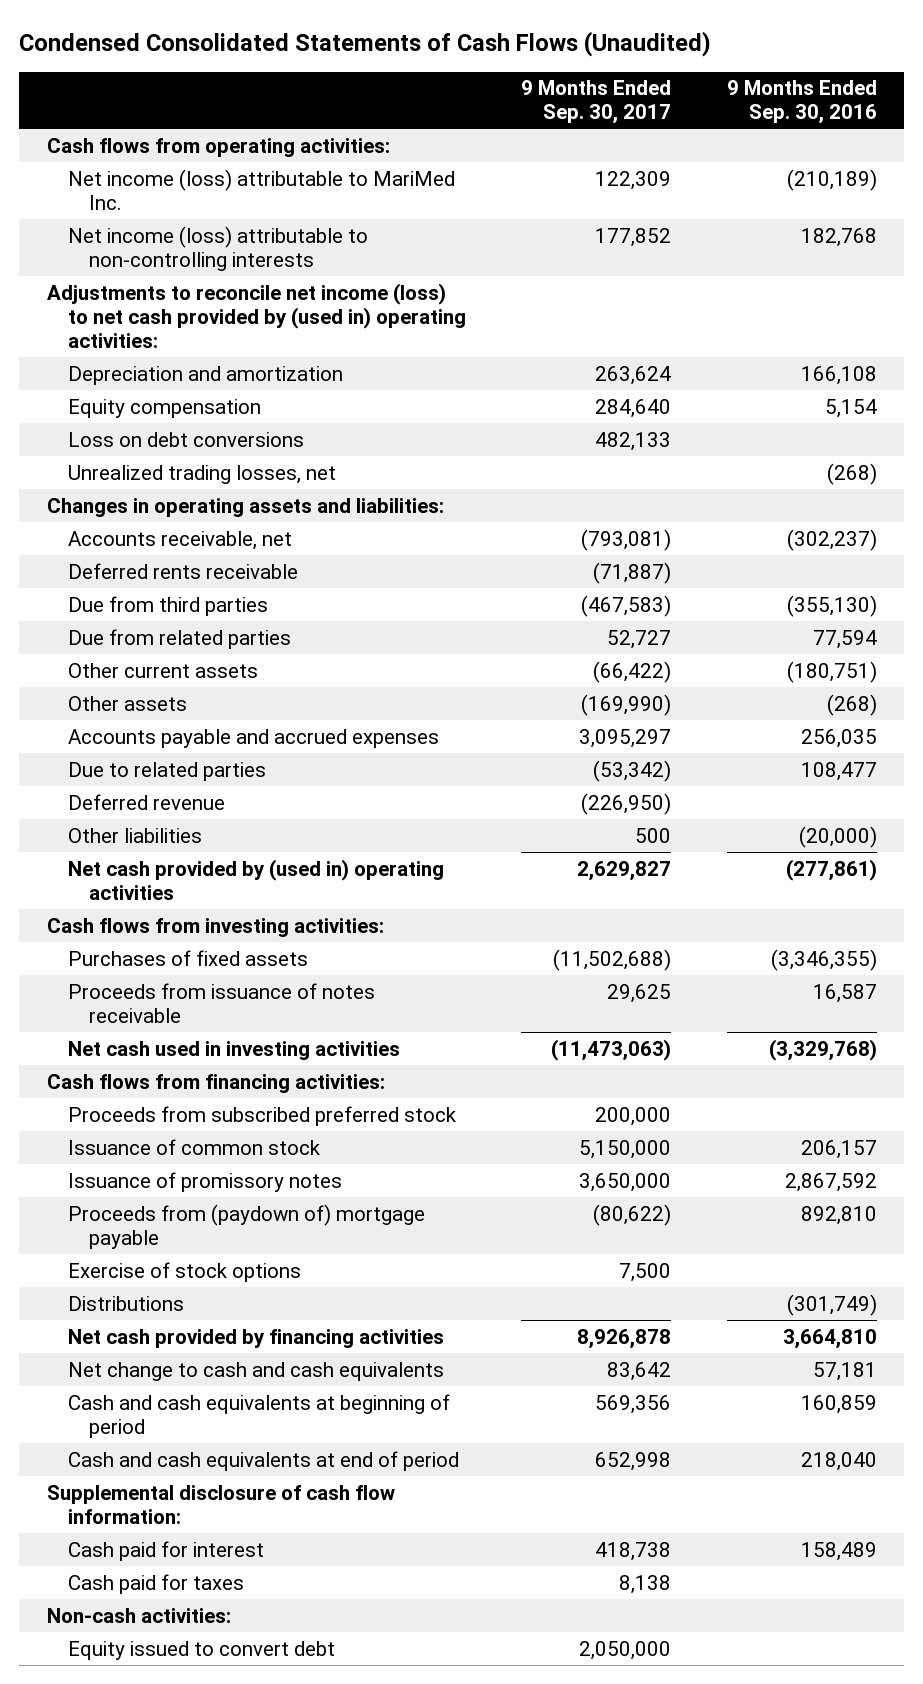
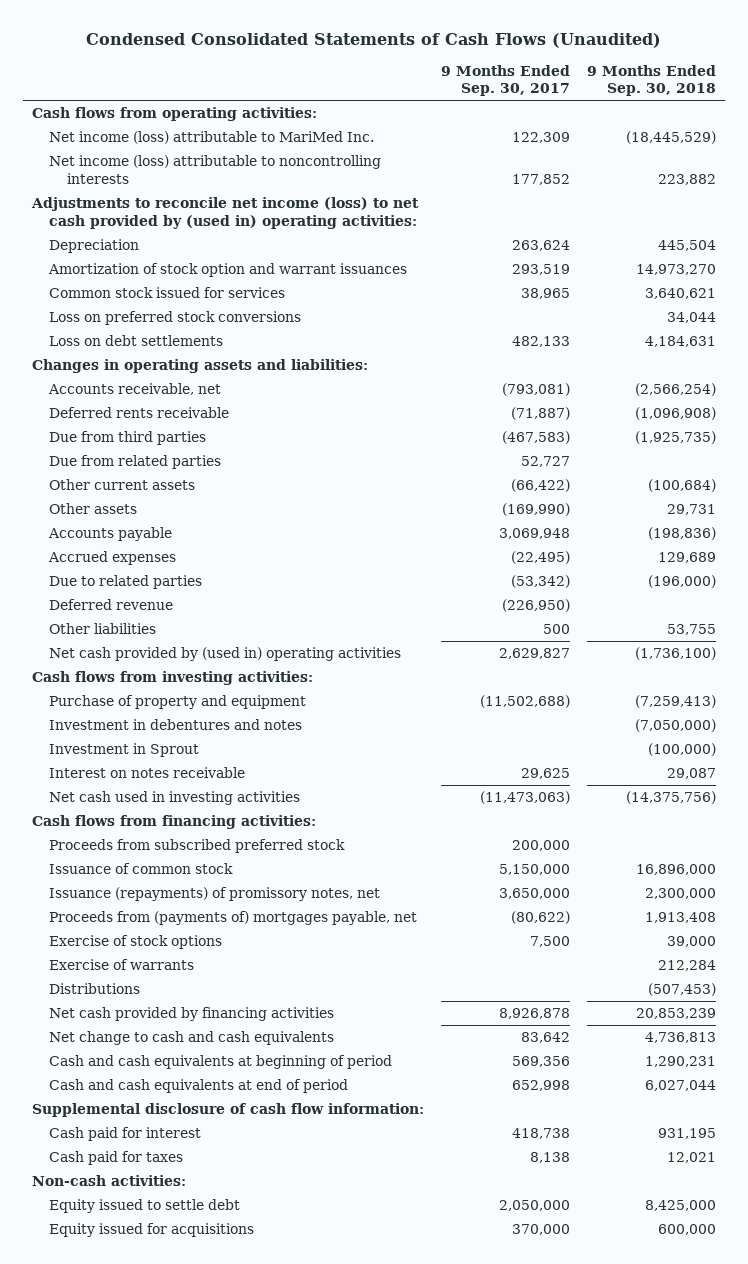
- | 9 Months Ended Sep. 30, 2017 | 9 Months Ended Sep. 30, 2016
+ | 9 Months Ended Sep. 30, 2017 | 9 Months Ended Sep. 30, 2018
- Net income (loss) attributable to non-controlling interests | 177,852 | 182,768
+ Net income (loss) attributable to noncontrolling interests | 177,852 | 223,882
- Depreciation and amortization | 263,624 | 166,108
- Equity compensation | 284,640 | 5,154
- Loss on debt conversions | 482,133 |
- Unrealized trading losses, net | | (268)
+ Depreciation | 263,624 | 445,504
+ Amortization of stock option and warrant issuances | 293,519 | 14,973,270
+ Common stock issued for services | 38,965 | 3,640,621
+ Loss on preferred stock conversions | | 34,044
+ Loss on debt settlements | 482,133 | 4,184,631
- Accounts payable and accrued expenses | 3,095,297 | 256,035
+ Accounts payable | 3,069,948 | (198,836)
+ Accrued expenses | (22,495) | 129,689
- Purchases of fixed assets | (11,502,688) | (3,346,355)
- Proceeds from issuance of notes receivable | 29,625 | 16,587
+ Purchase of property and equipment | (11,502,688) | (7,259,413)
+ Investment in debentures and notes | | (7,050,000)
+ Investment in Sprout | | (100,000)
+ Interest on notes receivable | 29,625 | 29,087
- Issuance of promissory notes | 3,650,000 | 2,867,592
- Proceeds from (paydown of) mortgage payable | (80,622) | 892,810
+ Issuance (repayments) of promissory notes, net | 3,650,000 | 2,300,000
+ Proceeds from (payments of) mortgages payable, net | (80,622) | 1,913,408
+ Exercise of warrants | | 212,284
- Equity issued to convert debt | 2,050,000 |
+ Equity issued to settle debt | 2,050,000 | 8,425,000
+ Equity issued for acquisitions | 370,000 | 600,000

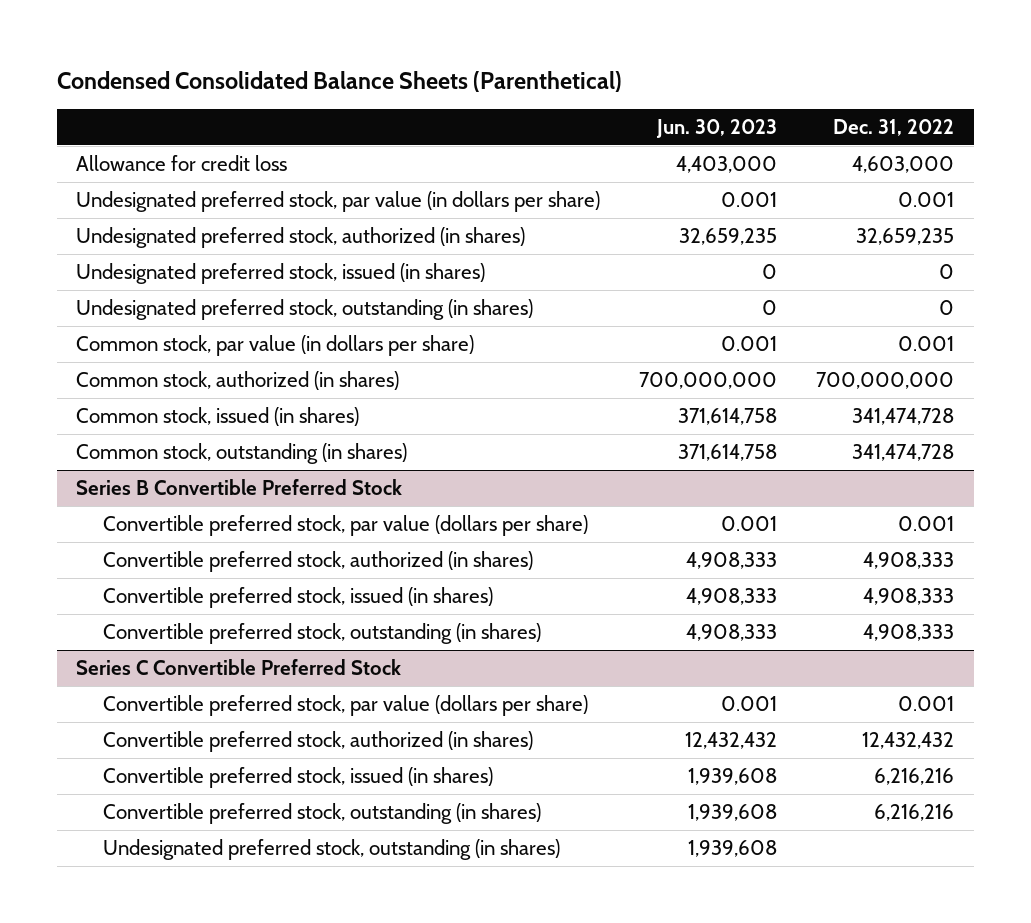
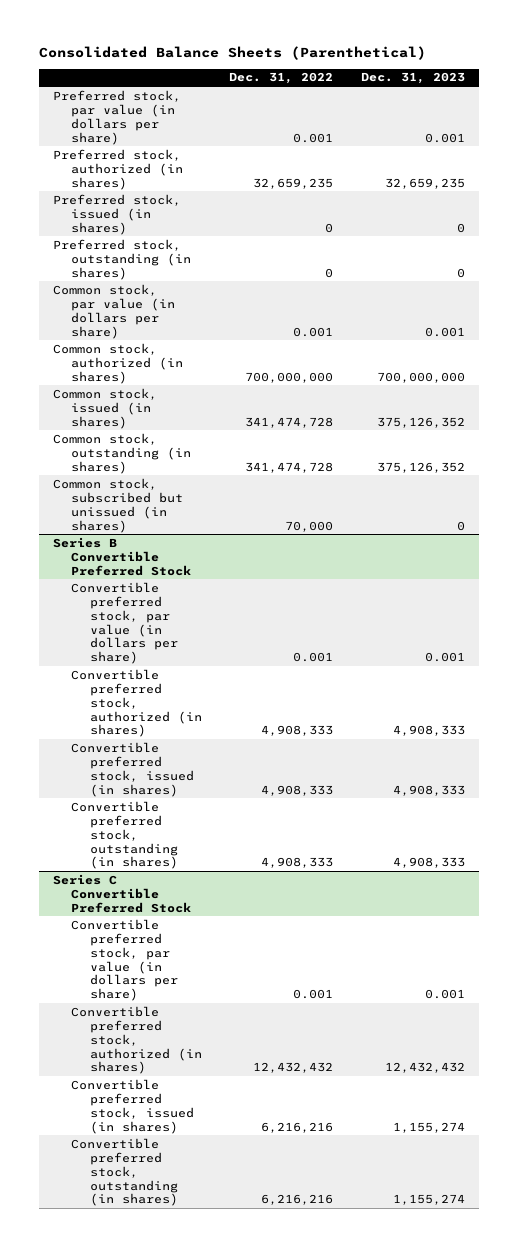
- Condensed Consolidated Balance Sheets (Parenthetical)
+ Consolidated Balance Sheets (Parenthetical)
- | Jun. 30, 2023 | Dec. 31, 2022
+ | Dec. 31, 2022 | Dec. 31, 2023
- Allowance for credit loss | 4,403,000 | 4,603,000
- Undesignated preferred stock, par value (in dollars per share) | 0.001 | 0.001
- Undesignated preferred stock, authorized (in shares) | 32,659,235 | 32,659,235
- Undesignated preferred stock, issued (in shares) | 0 | 0
- Undesignated preferred stock, outstanding (in shares) | 0 | 0
+ Preferred stock, par value (in dollars per share) | 0.001 | 0.001
+ Preferred stock, authorized (in shares) | 32,659,235 | 32,659,235
+ Preferred stock, issued (in shares) | 0 | 0
+ Preferred stock, outstanding (in shares) | 0 | 0
+ Common stock, subscribed but unissued (in shares) | 70,000 | 0
@ Series B Convertible Preferred Stock
- Convertible preferred stock, par value (dollars per share) | 0.001 | 0.001
+ Convertible preferred stock, par value (in dollars per share) | 0.001 | 0.001
@ Series C Convertible Preferred Stock
- Convertible preferred stock, par value (dollars per share) | 0.001 | 0.001
+ Convertible preferred stock, par value (in dollars per share) | 0.001 | 0.001
- Undesignated preferred stock, outstanding (in shares) | 1,939,608 |

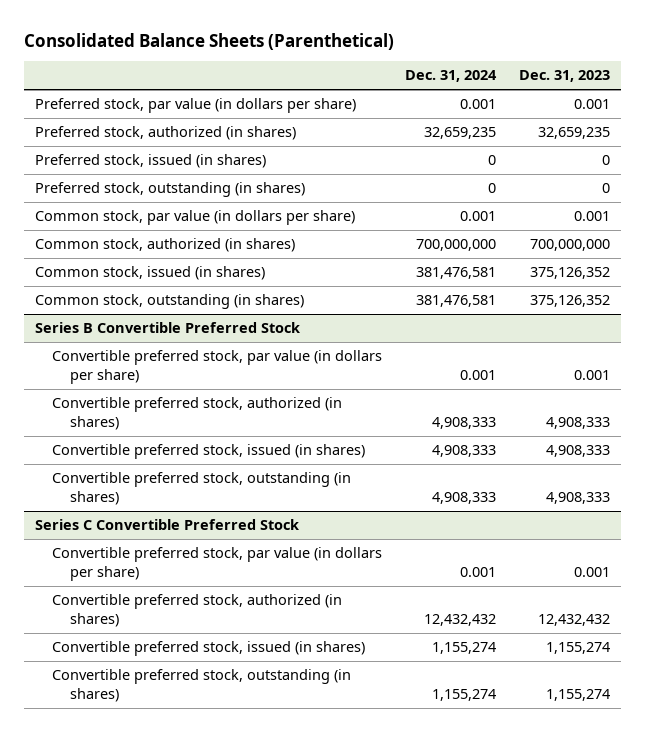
- | Dec. 31, 2022 | Dec. 31, 2023
+ | Dec. 31, 2024 | Dec. 31, 2023
- Common stock, subscribed but unissued (in shares) | 70,000 | 0

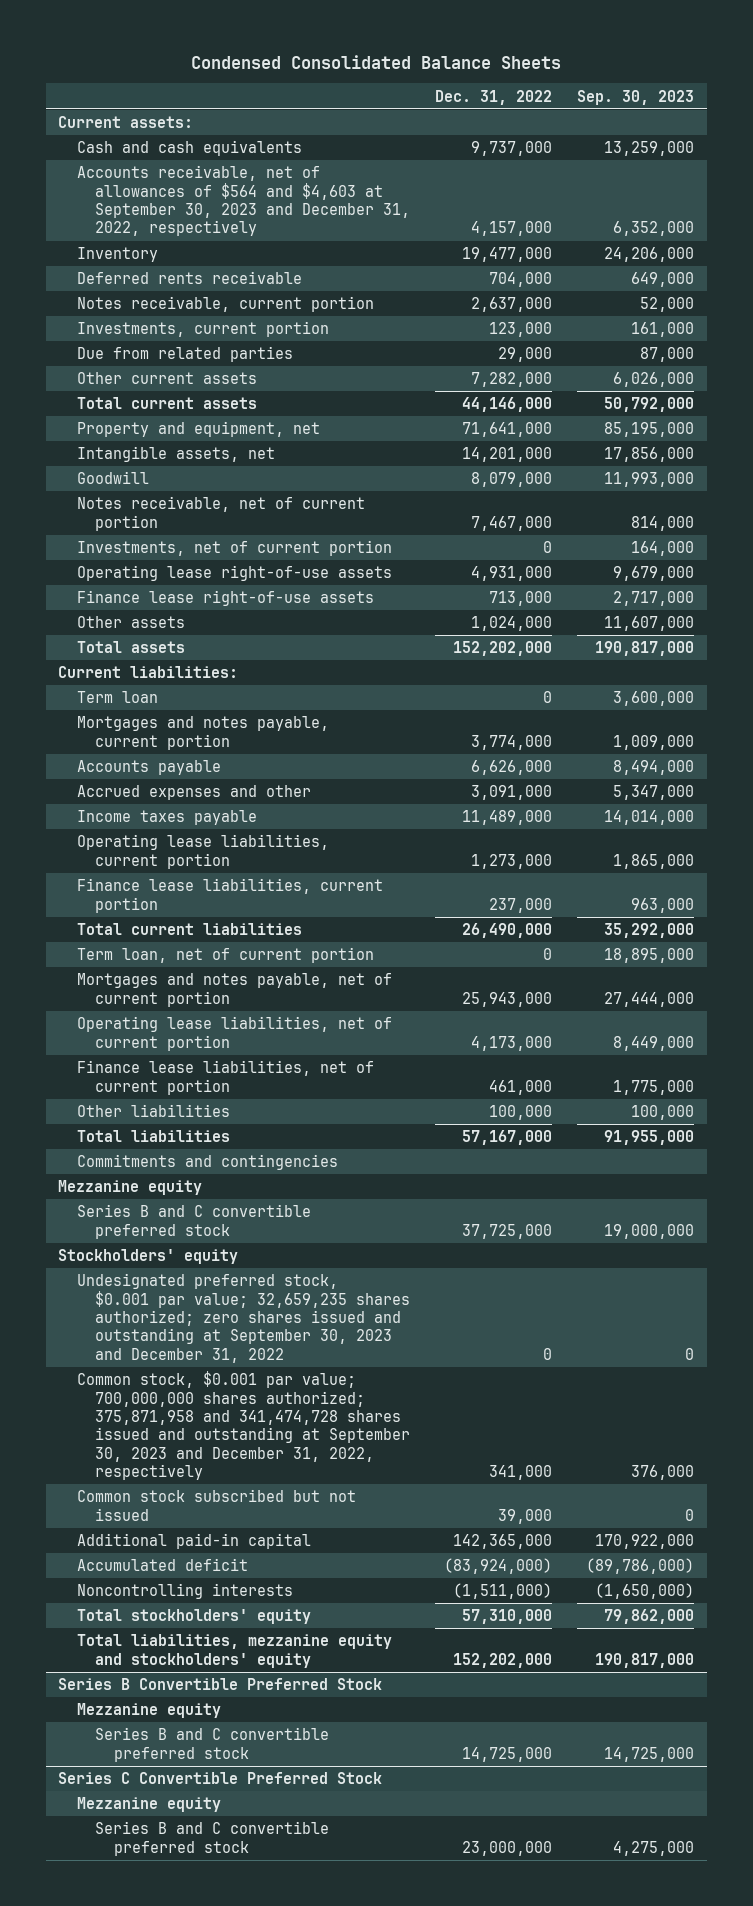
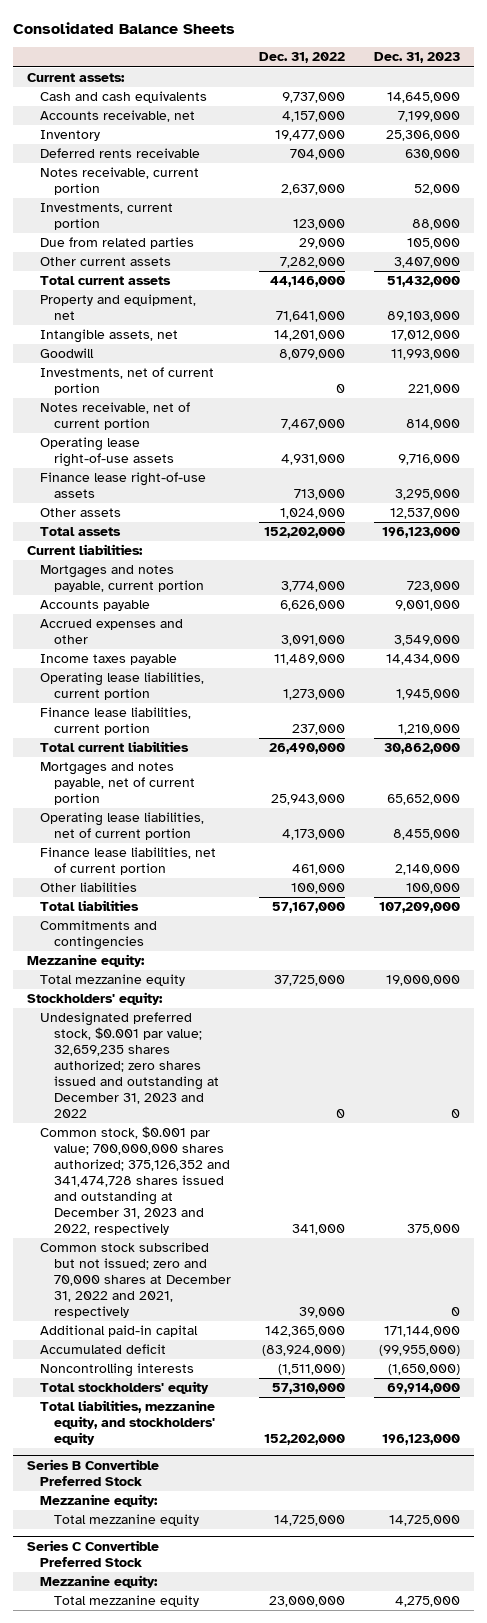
- Condensed Consolidated Balance Sheets
+ Consolidated Balance Sheets
- | Dec. 31, 2022 | Sep. 30, 2023
+ | Dec. 31, 2022 | Dec. 31, 2023
- Accounts receivable, net of allowances of $564 and $4,603 at September 30, 2023 and December 31, 2022, respectively | 4,157,000 | 6,352,000
+ Accounts receivable, net | 4,157,000 | 7,199,000
moved down: Notes receivable, net of current portion | 7,467,000 | 814,000
- Term loan | 0 | 3,600,000
- Term loan, net of current portion | 0 | 18,895,000
- Mezzanine equity
- Series B and C convertible preferred stock | 37,725,000 | 19,000,000
- Stockholders' equity
- Undesignated preferred stock, $0.001 par value; 32,659,235 shares authorized; zero shares issued and outstanding at September 30, 2023 and December 31, 2022 | 0 | 0
- Common stock, $0.001 par value; 700,000,000 shares authorized; 375,871,958 and 341,474,728 shares issued and outstanding at September 30, 2023 and December 31, 2022, respectively | 341,000 | 376,000
- Common stock subscribed but not issued | 39,000 | 0
+ Mezzanine equity:
+ Total mezzanine equity | 37,725,000 | 19,000,000
+ Stockholders' equity:
+ Undesignated preferred stock, $0.001 par value; 32,659,235 shares authorized; zero shares issued and outstanding at December 31, 2023 and 2022 | 0 | 0
+ Common stock, $0.001 par value; 700,000,000 shares authorized; 375,126,352 and 341,474,728 shares issued and outstanding at December 31, 2023 and 2022, respectively | 341,000 | 375,000
+ Common stock subscribed but not issued; zero and 70,000 shares at December 31, 2022 and 2021, respectively | 39,000 | 0
- Total liabilities, mezzanine equity and stockholders' equity | 152,202,000 | 190,817,000
+ Total liabilities, mezzanine equity, and stockholders' equity | 152,202,000 | 196,123,000
@ Series B Convertible Preferred Stock
- Mezzanine equity
- Series B and C convertible preferred stock | 14,725,000 | 14,725,000
+ Mezzanine equity:
+ Total mezzanine equity | 14,725,000 | 14,725,000
@ Series C Convertible Preferred Stock
- Mezzanine equity
- Series B and C convertible preferred stock | 23,000,000 | 4,275,000
+ Mezzanine equity:
+ Total mezzanine equity | 23,000,000 | 4,275,000

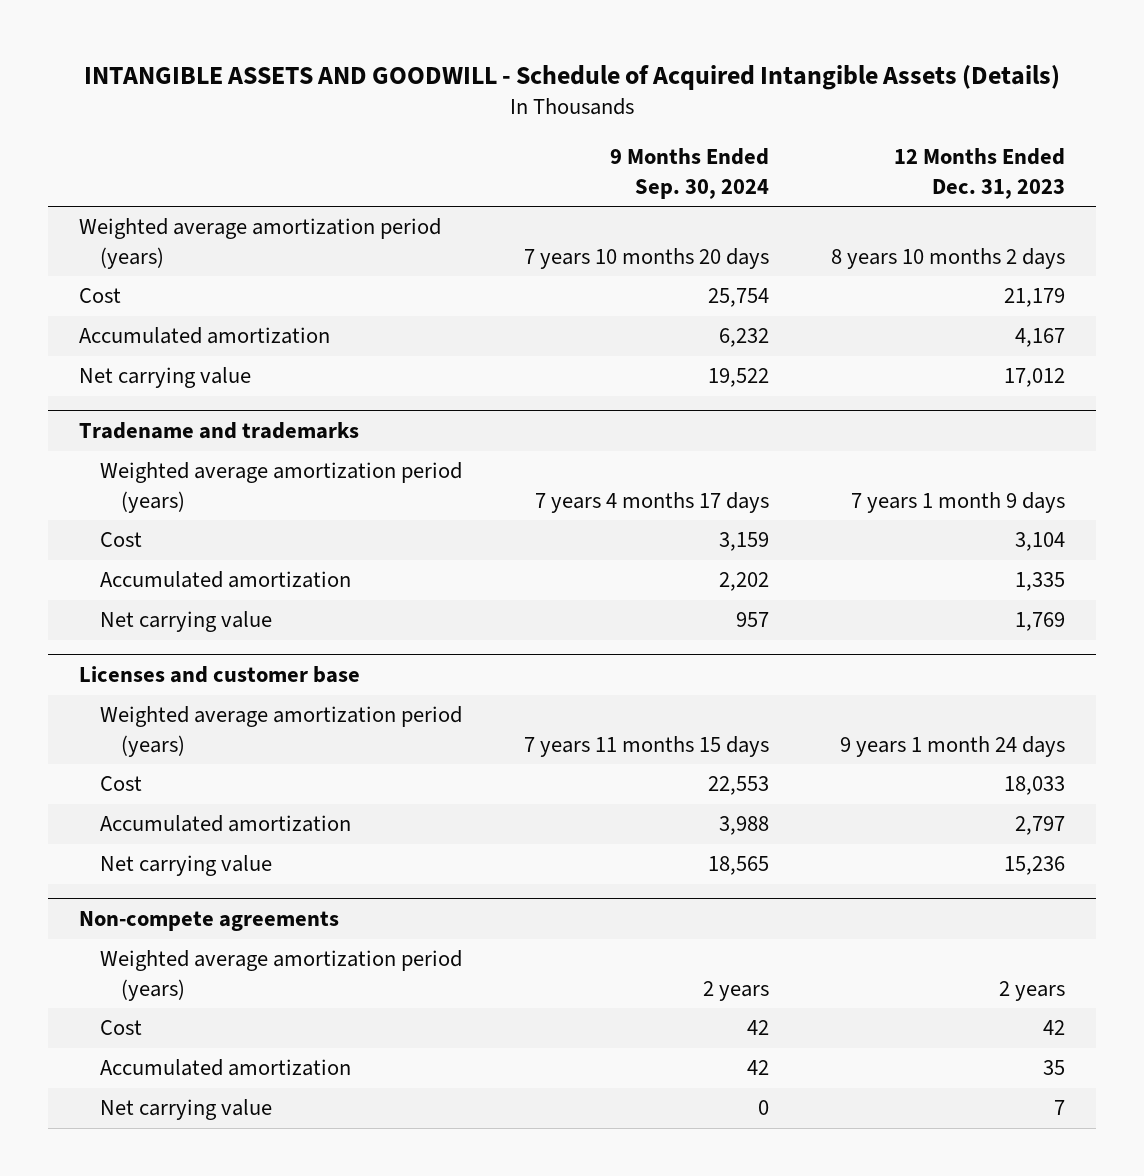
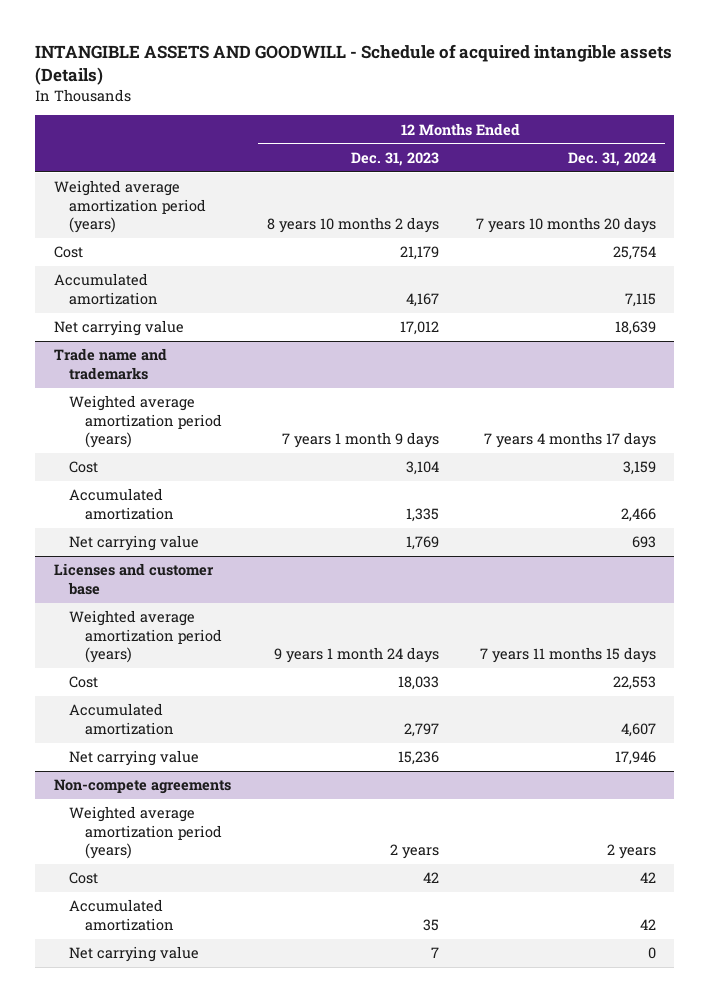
- INTANGIBLE ASSETS AND GOODWILL - Schedule of Acquired Intangible Assets (Details)
+ INTANGIBLE ASSETS AND GOODWILL - Schedule of acquired intangible assets (Details)
- | 9 Months Ended Sep. 30, 2024 | 12 Months Ended Dec. 31, 2023
+ | 12 Months Ended Dec. 31, 2023 | 12 Months Ended Dec. 31, 2024
- Tradename and trademarks
+ Trade name and trademarks

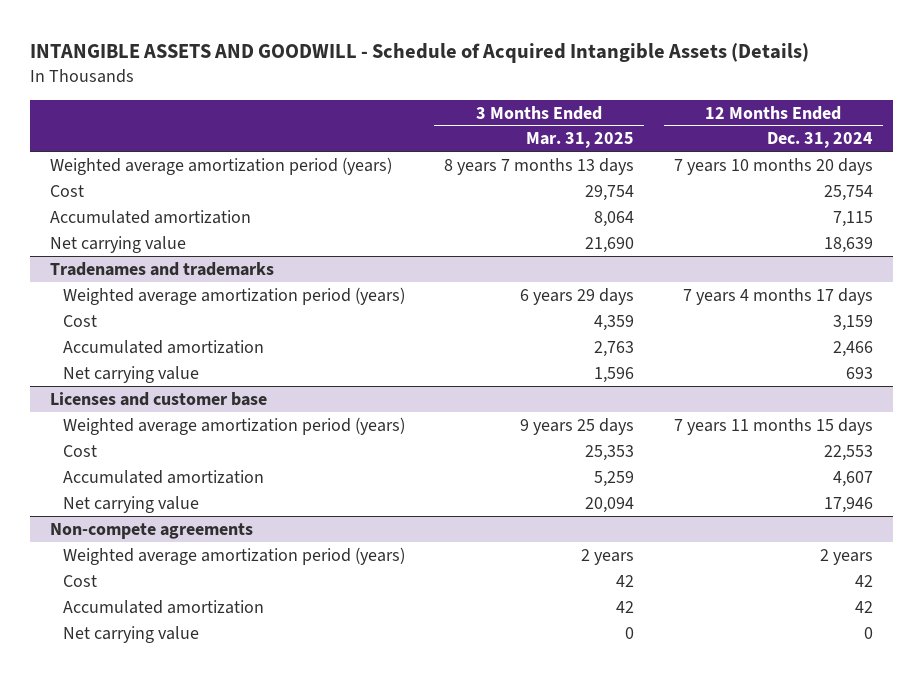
- INTANGIBLE ASSETS AND GOODWILL - Schedule of acquired intangible assets (Details)
+ INTANGIBLE ASSETS AND GOODWILL - Schedule of Acquired Intangible Assets (Details)
- | 12 Months Ended Dec. 31, 2023 | 12 Months Ended Dec. 31, 2024
+ | 3 Months Ended Mar. 31, 2025 | 12 Months Ended Dec. 31, 2024
- Trade name and trademarks
+ Tradenames and trademarks

